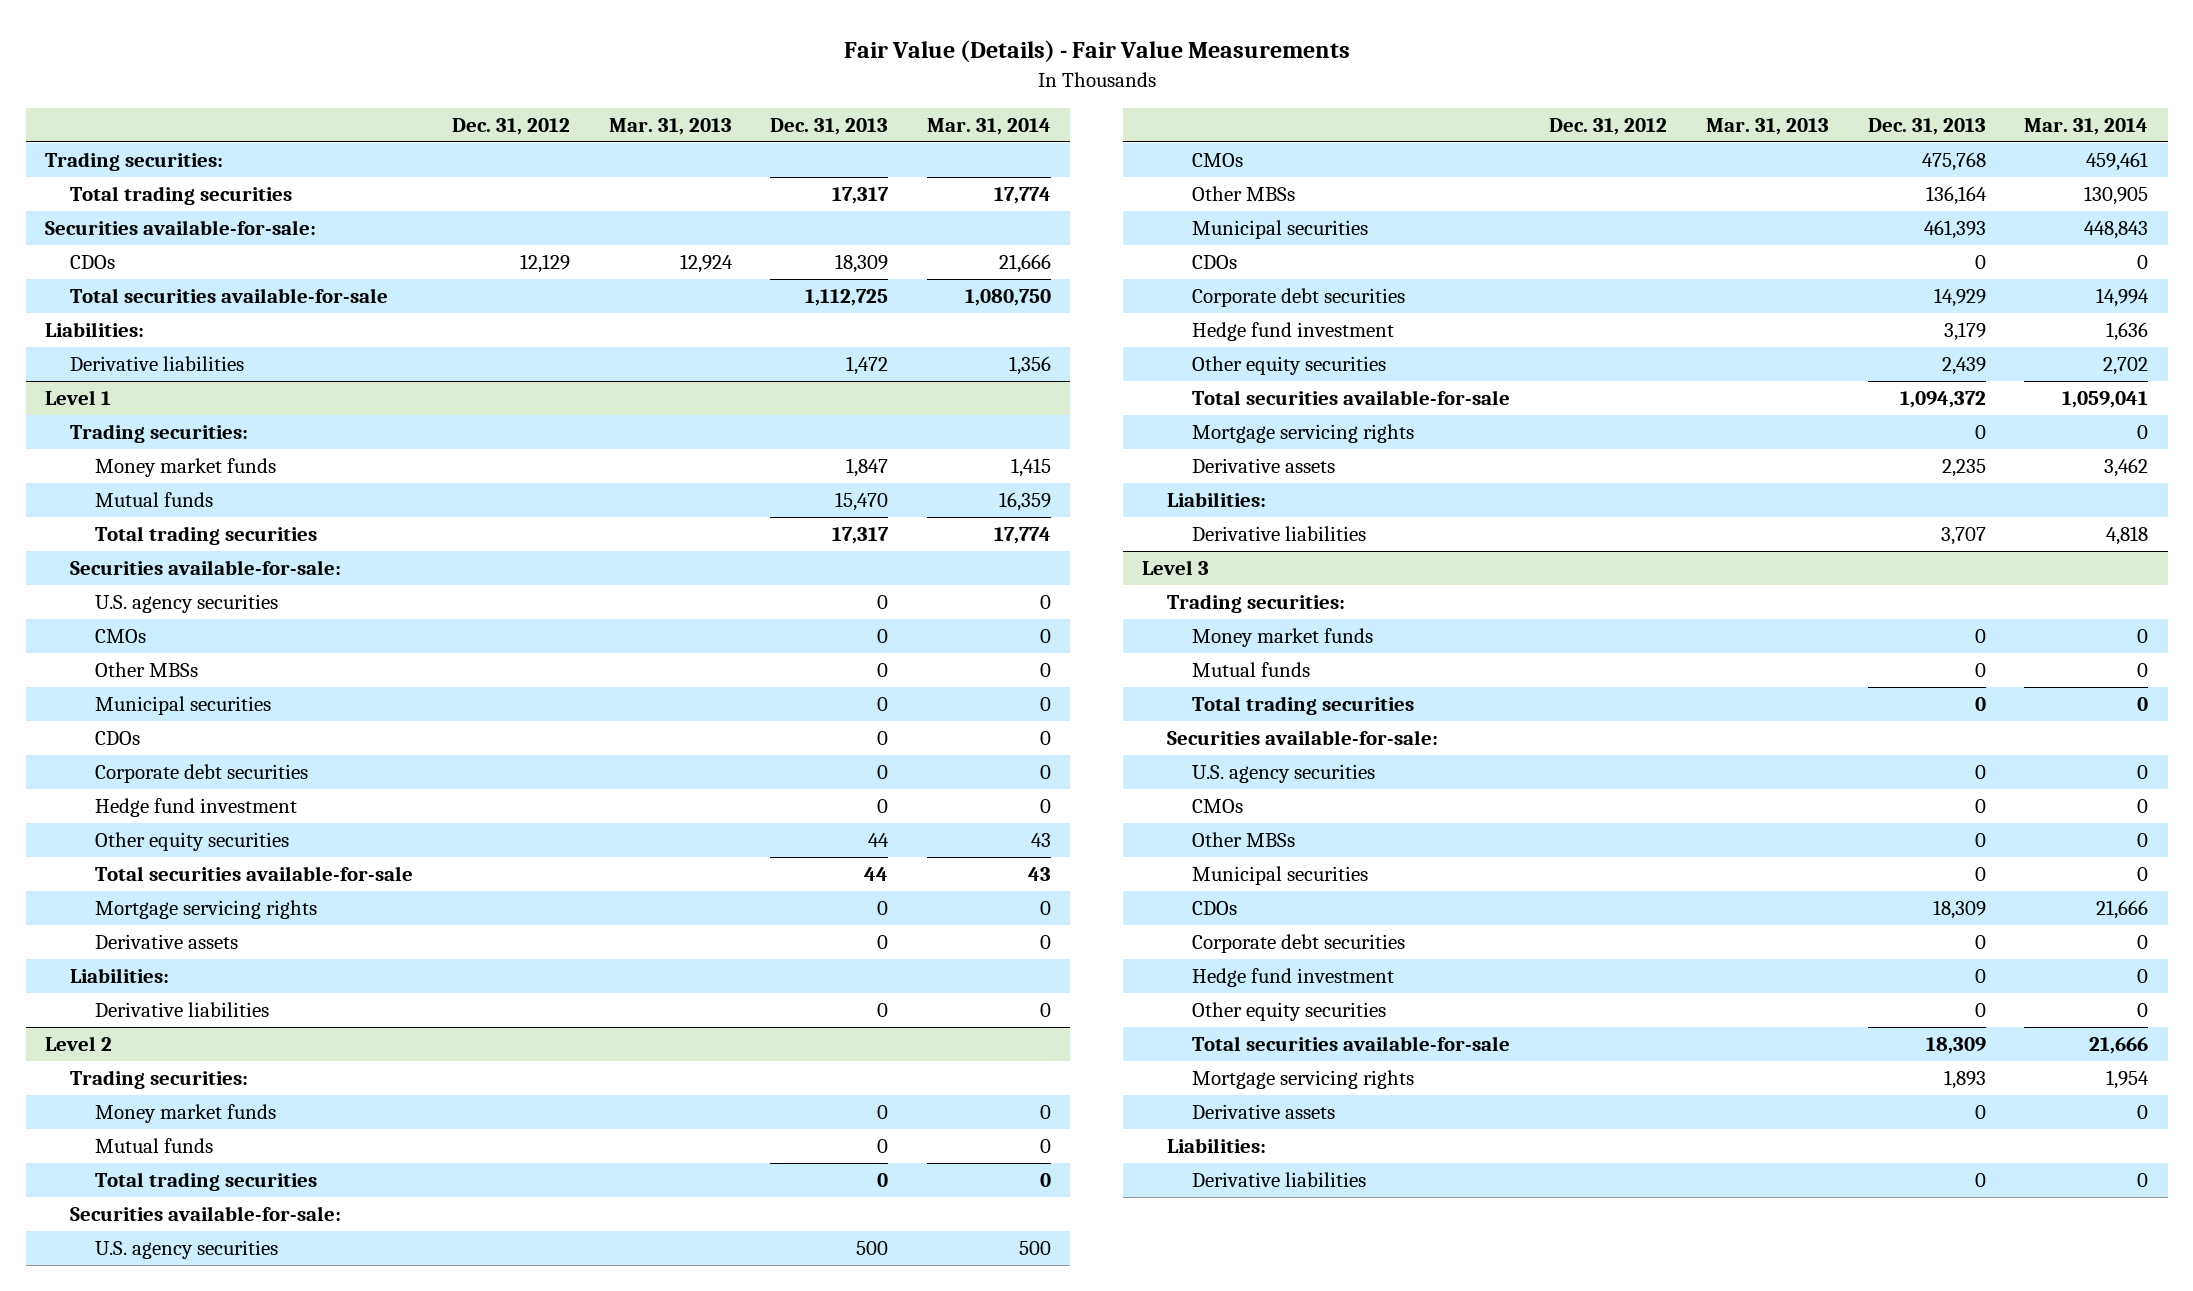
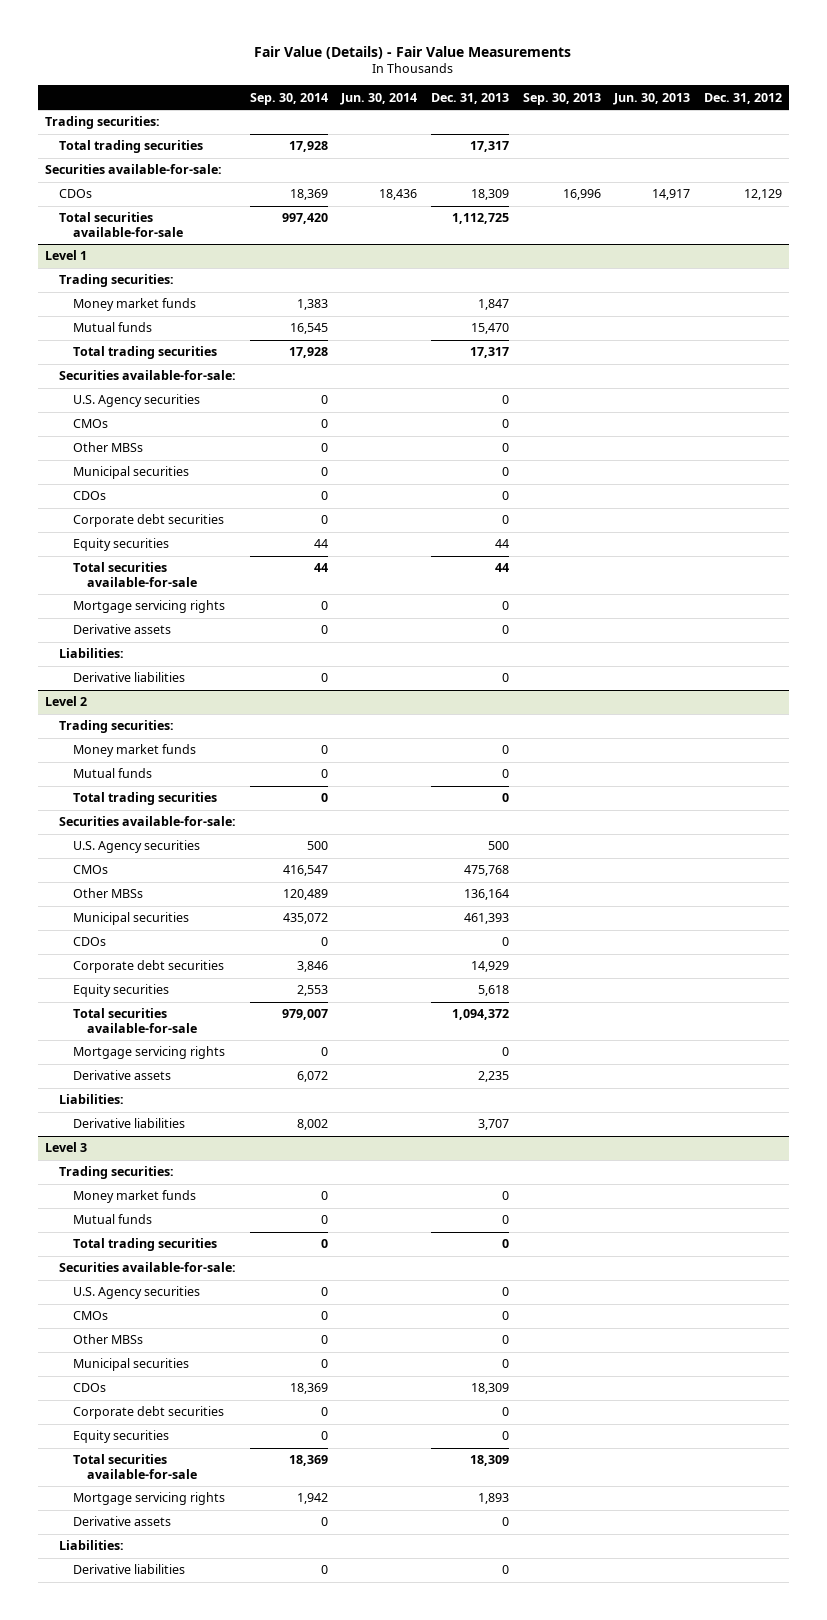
- | Dec. 31, 2012 | Mar. 31, 2013 | Dec. 31, 2013 | Mar. 31, 2014
+ | Sep. 30, 2014 | Jun. 30, 2014 | Dec. 31, 2013 | Sep. 30, 2013 | Jun. 30, 2013 | Dec. 31, 2012
- Liabilities:
- Derivative liabilities | | | 1,472 | 1,356
@ Level 1
- U.S. agency securities | | | 0 | 0
+ U.S. Agency securities | 0 | | 0 | | |
- Hedge fund investment | | | 0 | 0
- Other equity securities | | | 44 | 43
+ Equity securities | 44 | | 44 | | |
@ Level 2
- U.S. agency securities | | | 500 | 500
+ U.S. Agency securities | 500 | | 500 | | |
- Hedge fund investment | | | 3,179 | 1,636
- Other equity securities | | | 2,439 | 2,702
+ Equity securities | 2,553 | | 5,618 | | |
@ Level 3
- U.S. agency securities | | | 0 | 0
+ U.S. Agency securities | 0 | | 0 | | |
- Hedge fund investment | | | 0 | 0
- Other equity securities | | | 0 | 0
+ Equity securities | 0 | | 0 | | |

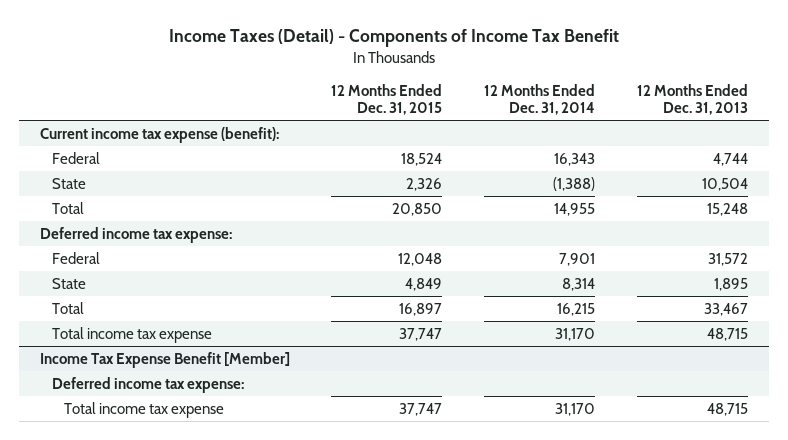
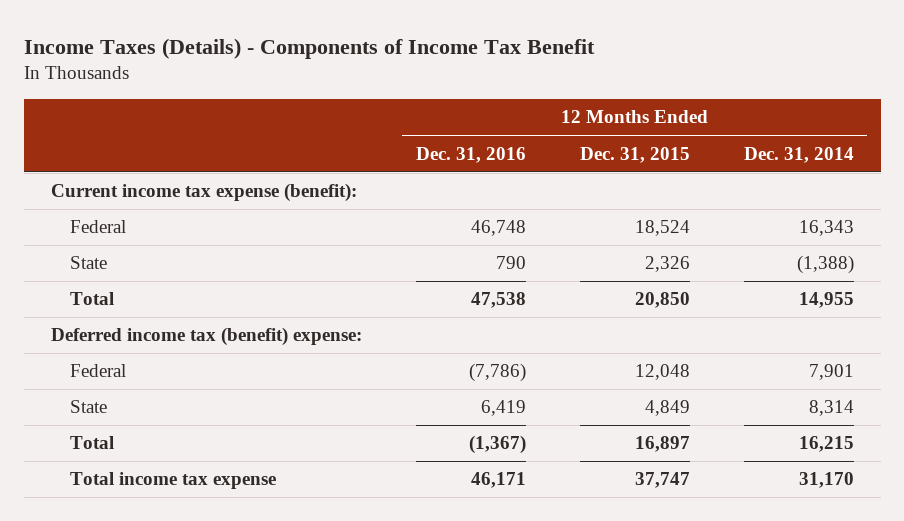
- Income Taxes (Detail) - Components of Income Tax Benefit
+ Income Taxes (Details) - Components of Income Tax Benefit
- | 12 Months Ended Dec. 31, 2015 | 12 Months Ended Dec. 31, 2014 | 12 Months Ended Dec. 31, 2013
+ | 12 Months Ended Dec. 31, 2016 | 12 Months Ended Dec. 31, 2015 | 12 Months Ended Dec. 31, 2014
- Deferred income tax expense:
+ Deferred income tax (benefit) expense:
- Income Tax Expense Benefit [Member]
- Deferred income tax expense:
- Total income tax expense | 37,747 | 31,170 | 48,715

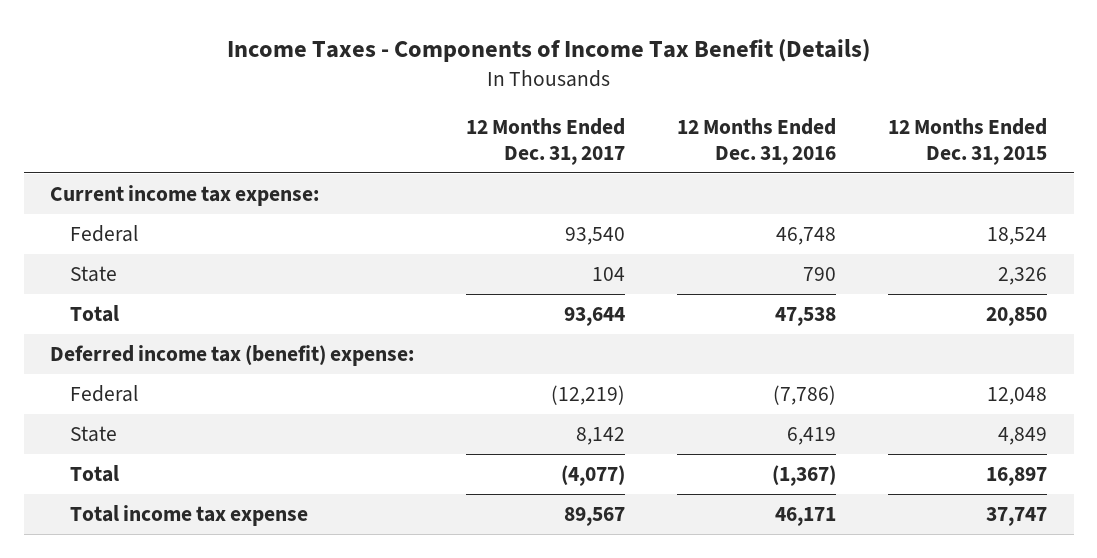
- Income Taxes (Details) - Components of Income Tax Benefit
+ Income Taxes - Components of Income Tax Benefit (Details)
- | 12 Months Ended Dec. 31, 2016 | 12 Months Ended Dec. 31, 2015 | 12 Months Ended Dec. 31, 2014
+ | 12 Months Ended Dec. 31, 2017 | 12 Months Ended Dec. 31, 2016 | 12 Months Ended Dec. 31, 2015
- Current income tax expense (benefit):
+ Current income tax expense:

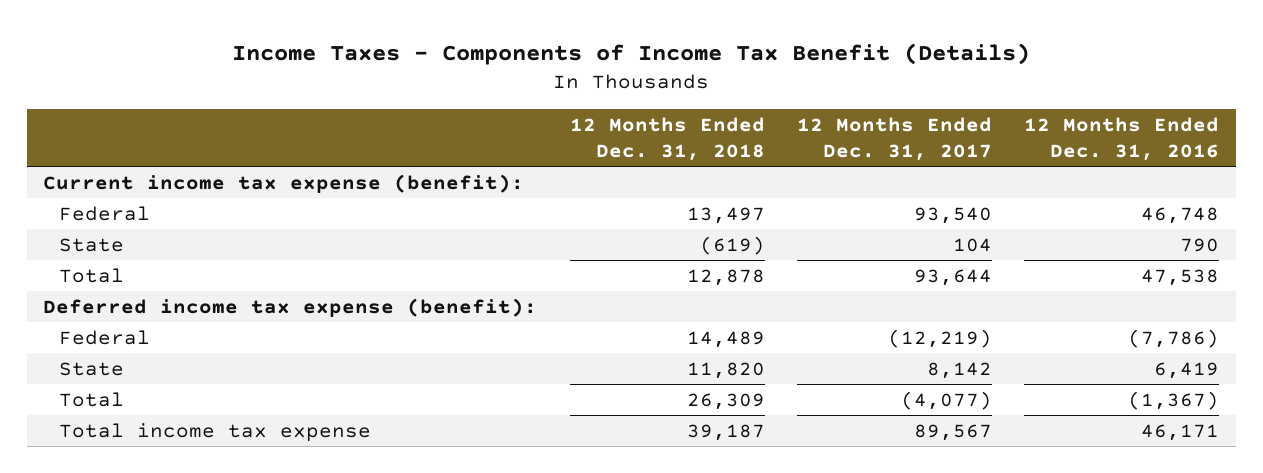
- | 12 Months Ended Dec. 31, 2017 | 12 Months Ended Dec. 31, 2016 | 12 Months Ended Dec. 31, 2015
+ | 12 Months Ended Dec. 31, 2018 | 12 Months Ended Dec. 31, 2017 | 12 Months Ended Dec. 31, 2016
- Current income tax expense:
+ Current income tax expense (benefit):
- Deferred income tax (benefit) expense:
+ Deferred income tax expense (benefit):

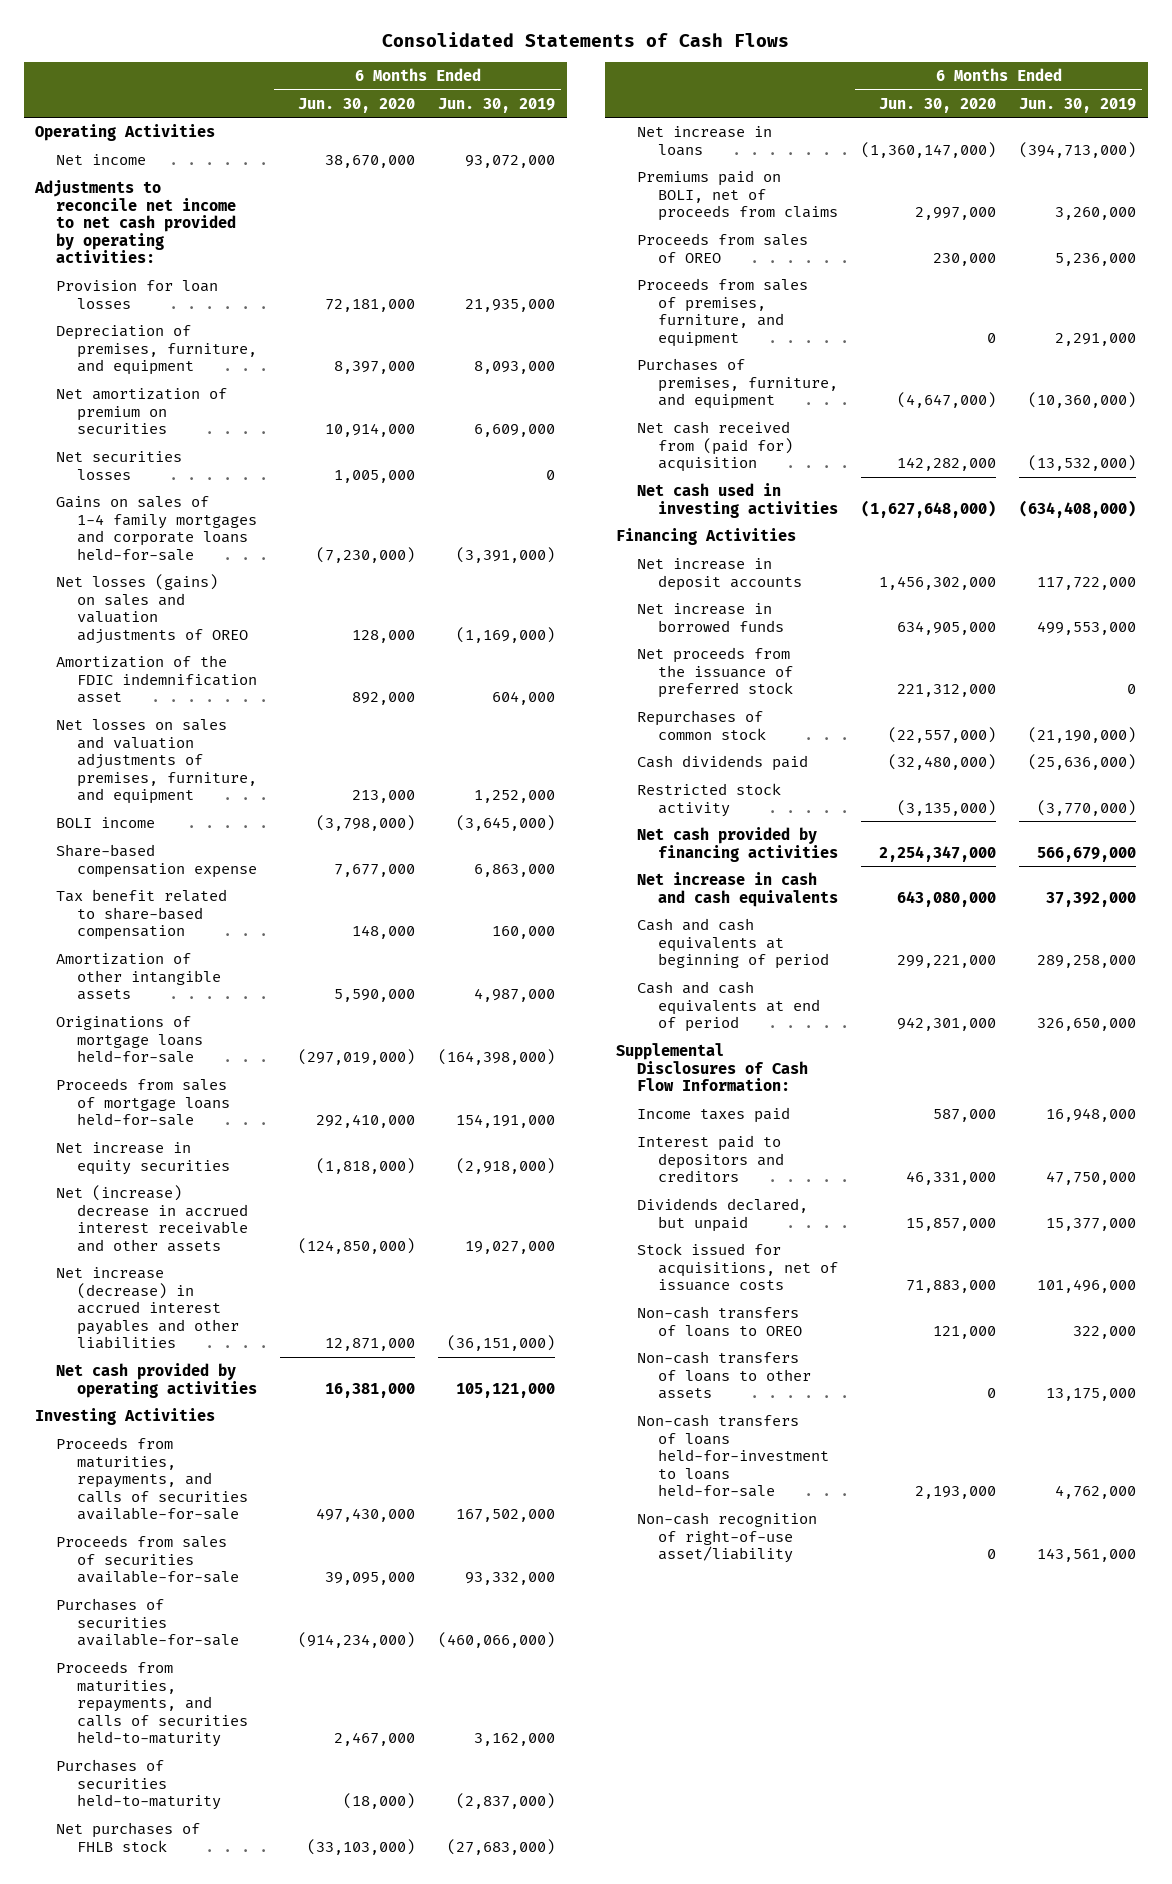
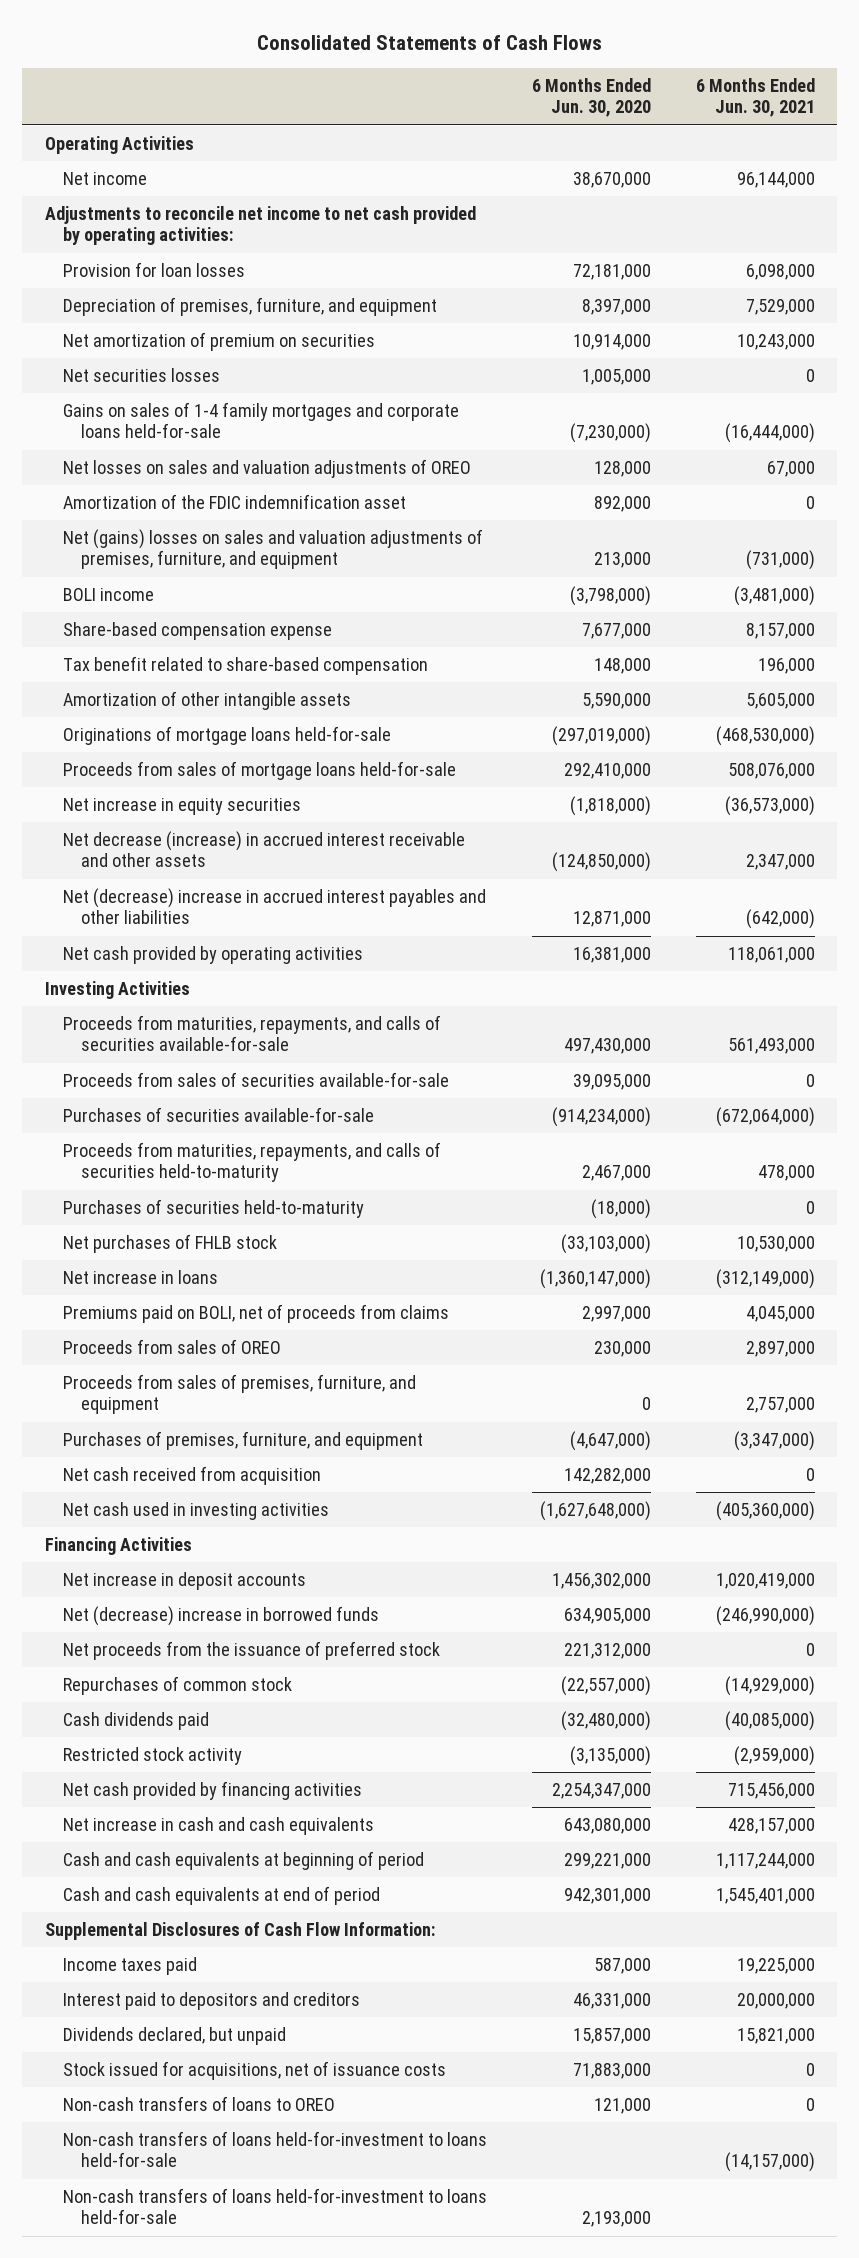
- | 6 Months Ended Jun. 30, 2020 | 6 Months Ended Jun. 30, 2019
+ | 6 Months Ended Jun. 30, 2020 | 6 Months Ended Jun. 30, 2021
- Net losses (gains) on sales and valuation adjustments of OREO | 128,000 | (1,169,000)
+ Net losses on sales and valuation adjustments of OREO | 128,000 | 67,000
- Net losses on sales and valuation adjustments of premises, furniture, and equipment | 213,000 | 1,252,000
+ Net (gains) losses on sales and valuation adjustments of premises, furniture, and equipment | 213,000 | (731,000)
- Net (increase) decrease in accrued interest receivable and other assets | (124,850,000) | 19,027,000
- Net increase (decrease) in accrued interest payables and other liabilities | 12,871,000 | (36,151,000)
+ Net decrease (increase) in accrued interest receivable and other assets | (124,850,000) | 2,347,000
+ Net (decrease) increase in accrued interest payables and other liabilities | 12,871,000 | (642,000)
- Net cash received from (paid for) acquisition | 142,282,000 | (13,532,000)
+ Net cash received from acquisition | 142,282,000 | 0
- Net increase in borrowed funds | 634,905,000 | 499,553,000
+ Net (decrease) increase in borrowed funds | 634,905,000 | (246,990,000)
- Non-cash transfers of loans to other assets | 0 | 13,175,000
+ Non-cash transfers of loans held-for-investment to loans held-for-sale | | (14,157,000)
- Non-cash recognition of right-of-use asset/liability | 0 | 143,561,000

